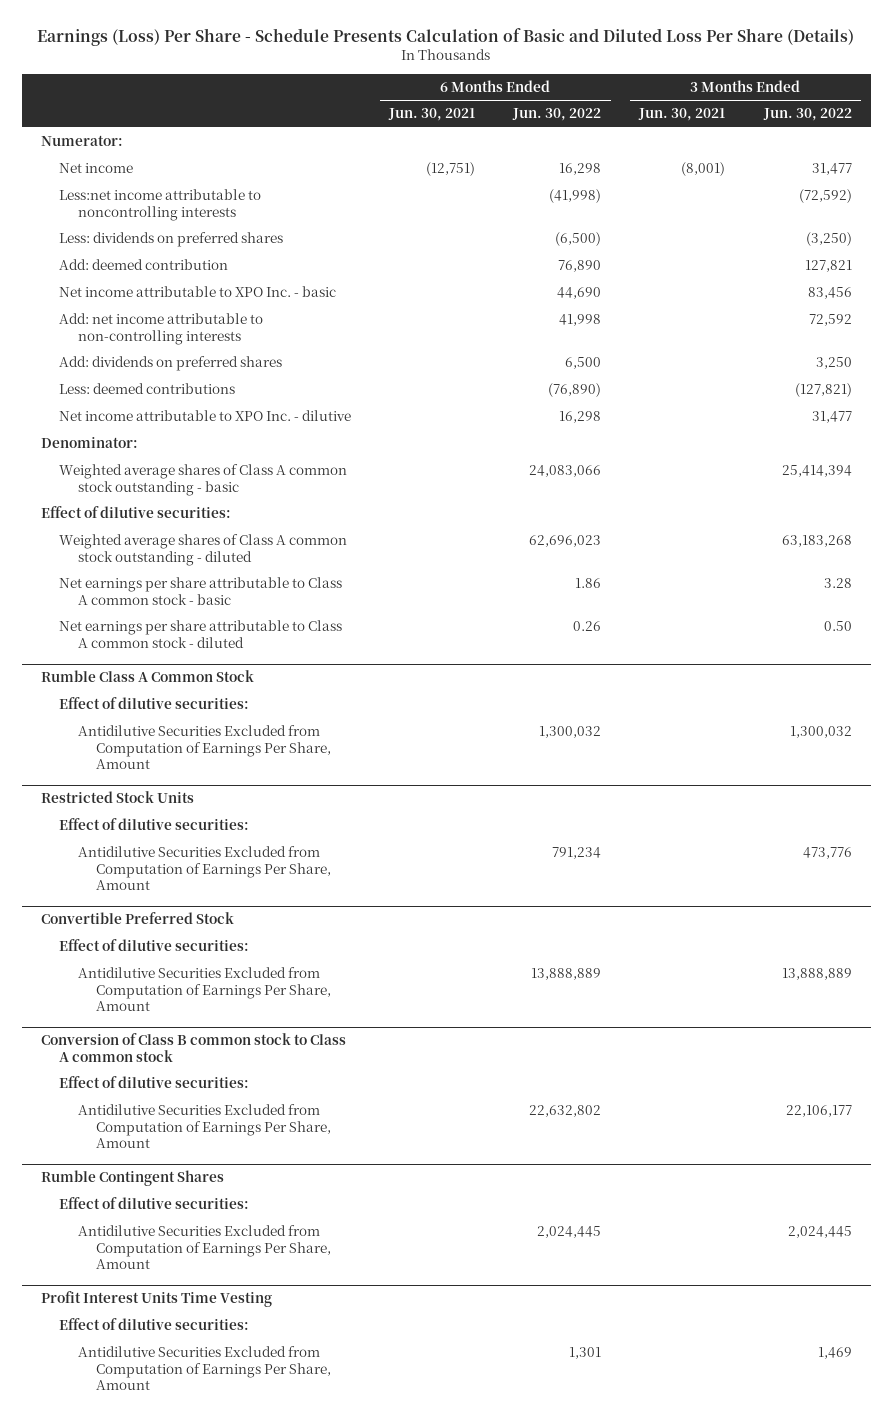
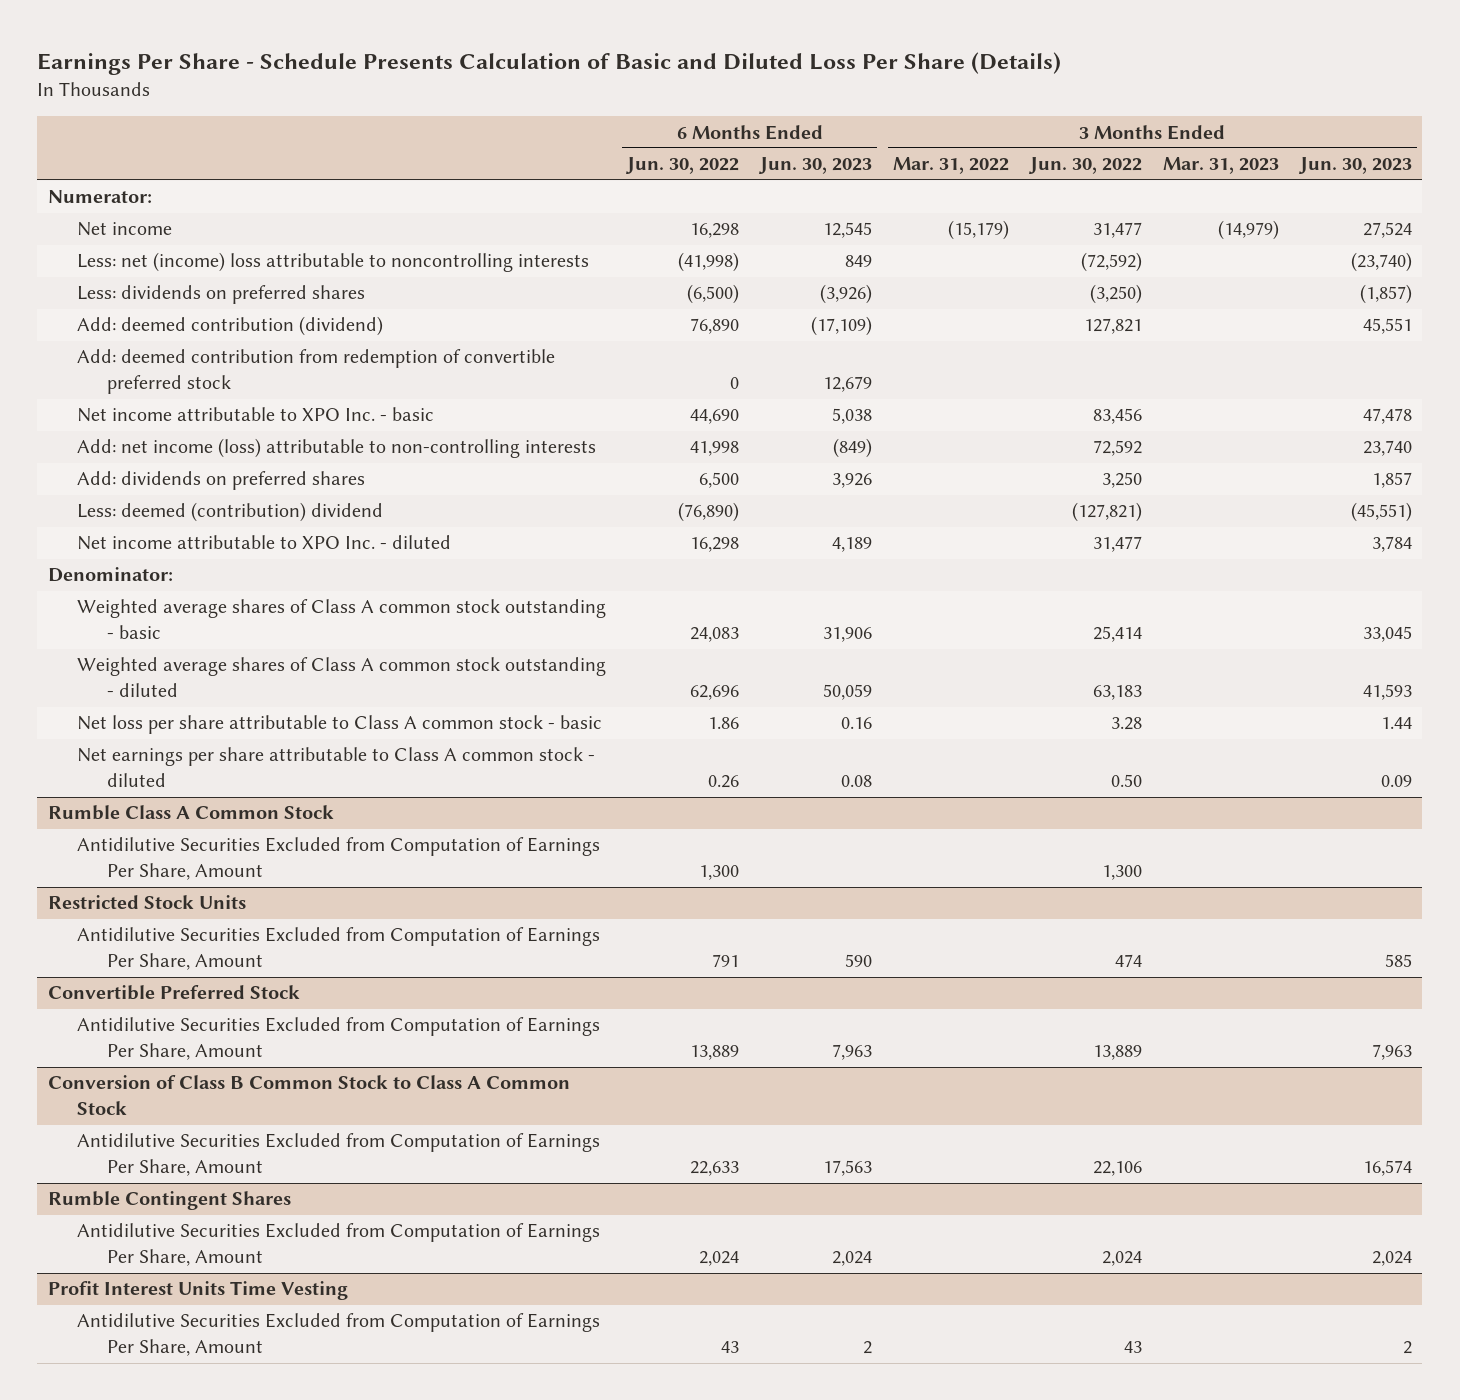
- Earnings (Loss) Per Share - Schedule Presents Calculation of Basic and Diluted Loss Per Share (Details)
+ Earnings Per Share - Schedule Presents Calculation of Basic and Diluted Loss Per Share (Details)
- | 6 Months Ended Jun. 30, 2021 | 6 Months Ended Jun. 30, 2022 | 3 Months Ended Jun. 30, 2021 | 3 Months Ended Jun. 30, 2022
+ | 6 Months Ended Jun. 30, 2022 | 6 Months Ended Jun. 30, 2023 | 3 Months Ended Mar. 31, 2022 | 3 Months Ended Jun. 30, 2022 | 3 Months Ended Mar. 31, 2023 | 3 Months Ended Jun. 30, 2023
- Less:net income attributable to noncontrolling interests | | (41,998) | | (72,592)
+ Less: net (income) loss attributable to noncontrolling interests | (41,998) | 849 | | (72,592) | | (23,740)
- Add: deemed contribution | | 76,890 | | 127,821
+ Add: deemed contribution (dividend) | 76,890 | (17,109) | | 127,821 | | 45,551
+ Add: deemed contribution from redemption of convertible preferred stock | 0 | 12,679 | | | |
- Add: net income attributable to non-controlling interests | | 41,998 | | 72,592
+ Add: net income (loss) attributable to non-controlling interests | 41,998 | (849) | | 72,592 | | 23,740
- Less: deemed contributions | | (76,890) | | (127,821)
- Net income attributable to XPO Inc. - dilutive | | 16,298 | | 31,477
+ Less: deemed (contribution) dividend | (76,890) | | | (127,821) | | (45,551)
+ Net income attributable to XPO Inc. - diluted | 16,298 | 4,189 | | 31,477 | | 3,784
- Weighted average shares of Class A common stock outstanding - basic | | 24,083,066 | | 25,414,394
- Effect of dilutive securities:
- Weighted average shares of Class A common stock outstanding - diluted | | 62,696,023 | | 63,183,268
- Net earnings per share attributable to Class A common stock - basic | | 1.86 | | 3.28
+ Weighted average shares of Class A common stock outstanding - basic | 24,083 | 31,906 | | 25,414 | | 33,045
+ Weighted average shares of Class A common stock outstanding - diluted | 62,696 | 50,059 | | 63,183 | | 41,593
+ Net loss per share attributable to Class A common stock - basic | 1.86 | 0.16 | | 3.28 | | 1.44
@ Rumble Class A Common Stock
- Effect of dilutive securities:
- Antidilutive Securities Excluded from Computation of Earnings Per Share, Amount | | 1,300,032 | | 1,300,032
+ Antidilutive Securities Excluded from Computation of Earnings Per Share, Amount | 1,300 | | | 1,300 | |
@ Restricted Stock Units
- Effect of dilutive securities:
- Antidilutive Securities Excluded from Computation of Earnings Per Share, Amount | | 791,234 | | 473,776
+ Antidilutive Securities Excluded from Computation of Earnings Per Share, Amount | 791 | 590 | | 474 | | 585
@ Convertible Preferred Stock
- Effect of dilutive securities:
- Antidilutive Securities Excluded from Computation of Earnings Per Share, Amount | | 13,888,889 | | 13,888,889
- Conversion of Class B common stock to Class A common stock
- Effect of dilutive securities:
- Antidilutive Securities Excluded from Computation of Earnings Per Share, Amount | | 22,632,802 | | 22,106,177
@ Convertible Preferred Stock
+ Antidilutive Securities Excluded from Computation of Earnings Per Share, Amount | 13,889 | 7,963 | | 13,889 | | 7,963
+ Conversion of Class B Common Stock to Class A Common Stock
+ Antidilutive Securities Excluded from Computation of Earnings Per Share, Amount | 22,633 | 17,563 | | 22,106 | | 16,574
@ Rumble Contingent Shares
- Effect of dilutive securities:
- Antidilutive Securities Excluded from Computation of Earnings Per Share, Amount | | 2,024,445 | | 2,024,445
+ Antidilutive Securities Excluded from Computation of Earnings Per Share, Amount | 2,024 | 2,024 | | 2,024 | | 2,024
@ Profit Interest Units Time Vesting
- Effect of dilutive securities:
- Antidilutive Securities Excluded from Computation of Earnings Per Share, Amount | | 1,301 | | 1,469
+ Antidilutive Securities Excluded from Computation of Earnings Per Share, Amount | 43 | 2 | | 43 | | 2

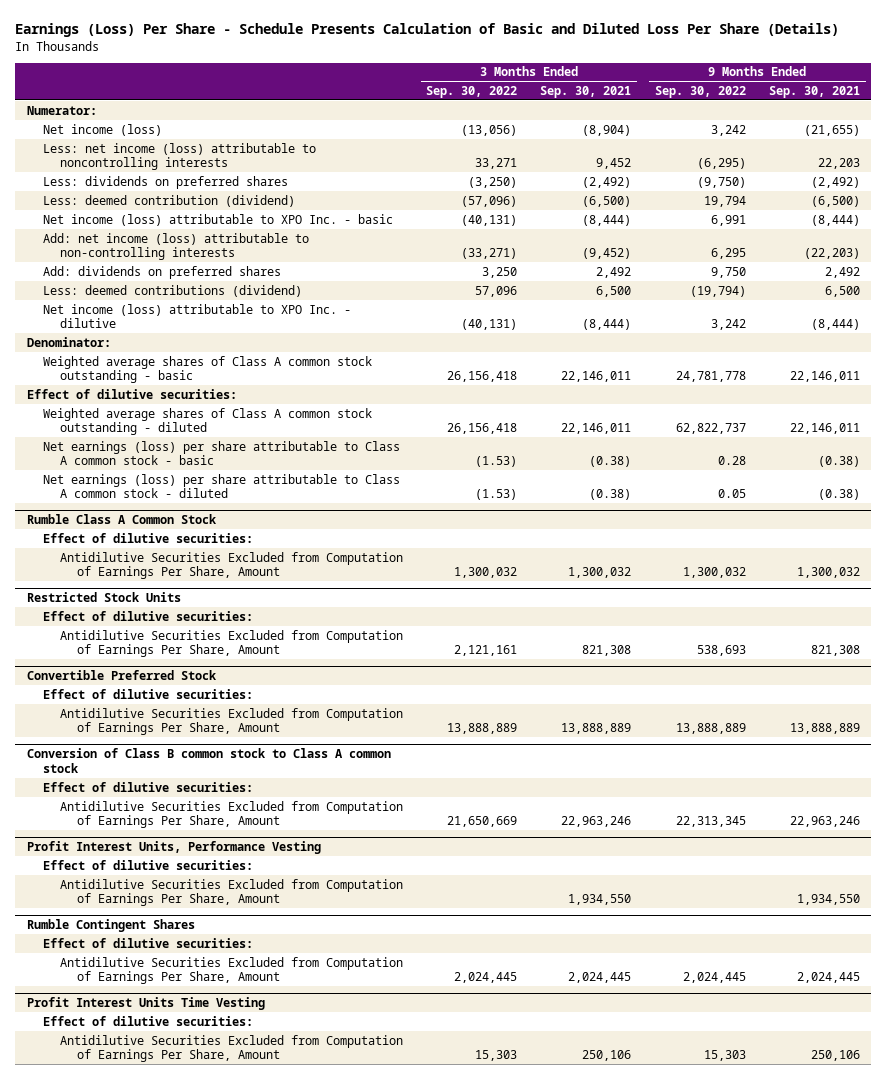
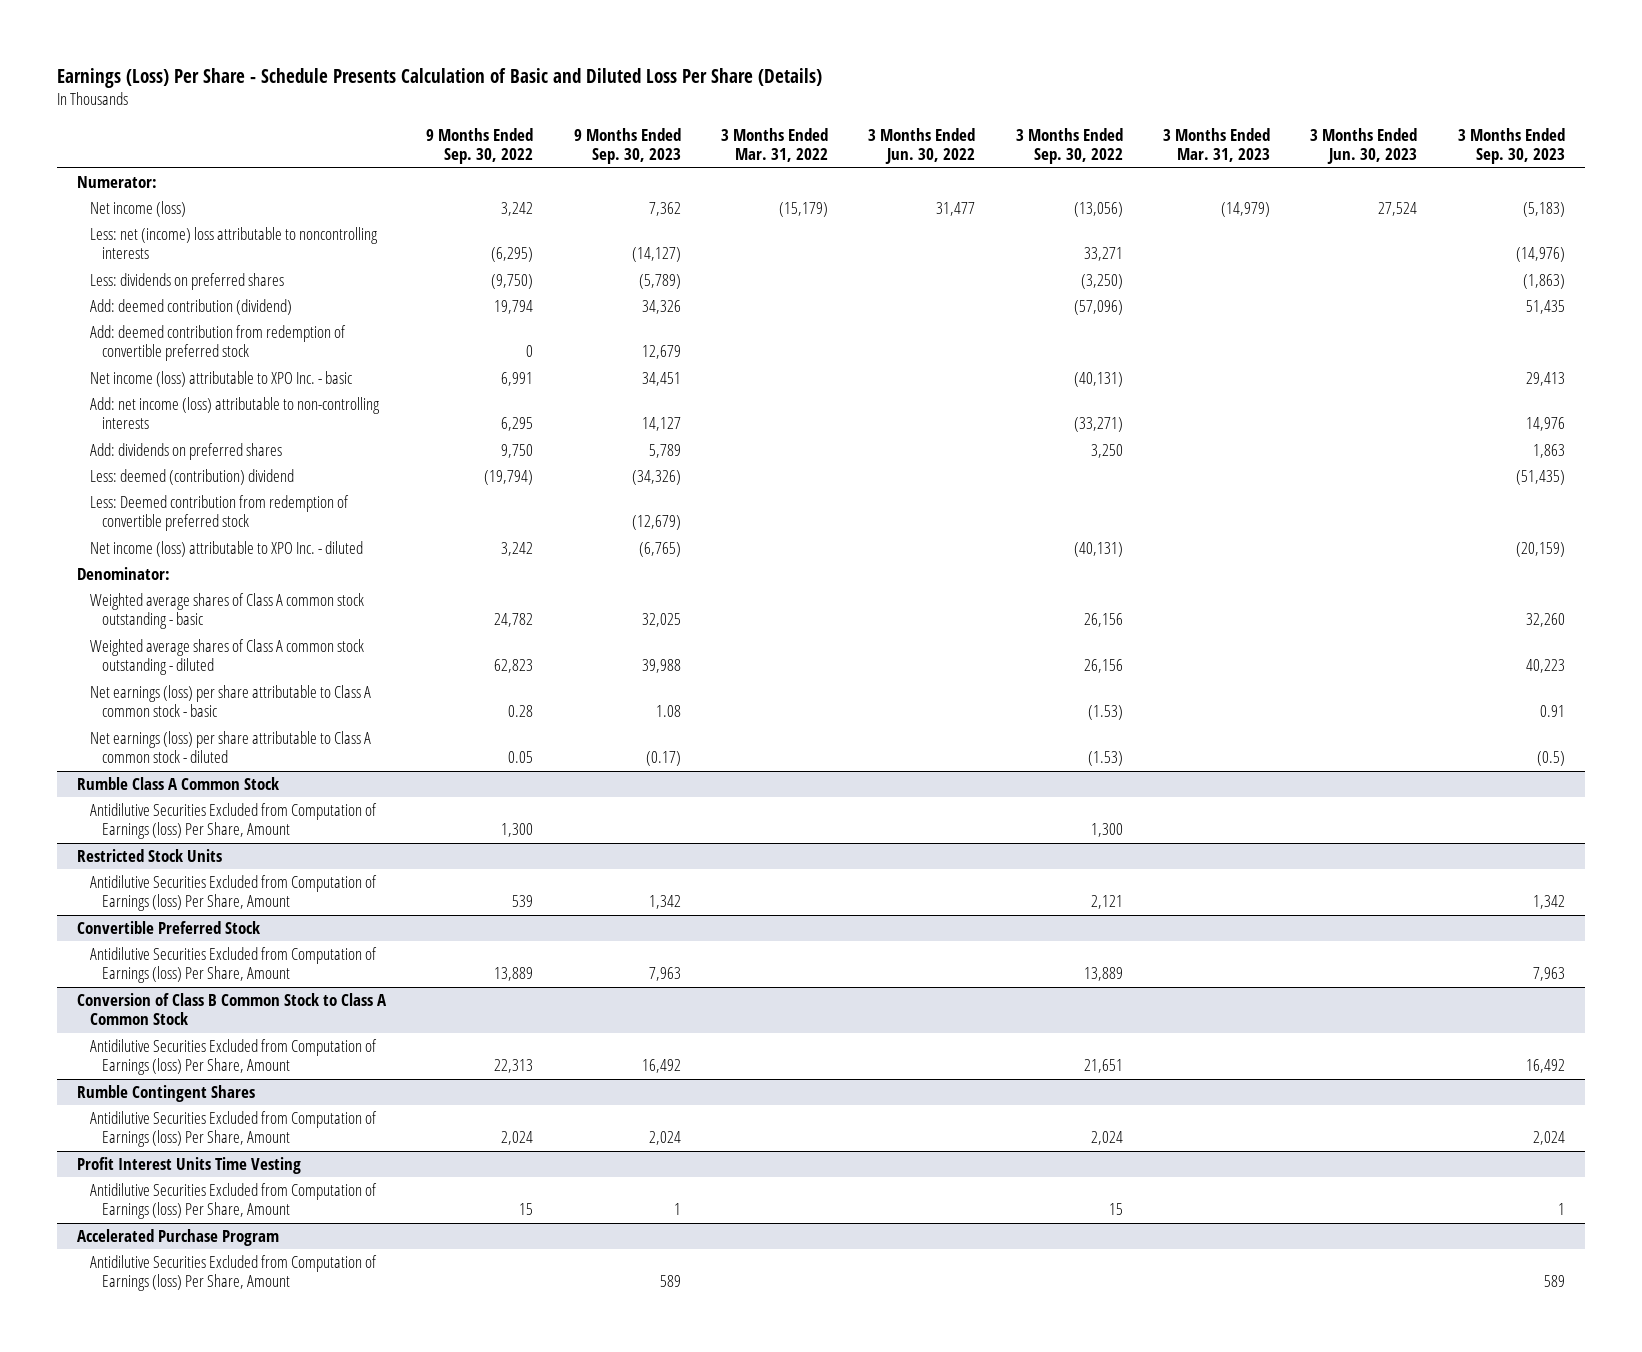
- | 3 Months Ended Sep. 30, 2022 | 3 Months Ended Sep. 30, 2021 | 9 Months Ended Sep. 30, 2022 | 9 Months Ended Sep. 30, 2021
+ | 9 Months Ended Sep. 30, 2022 | 9 Months Ended Sep. 30, 2023 | 3 Months Ended Mar. 31, 2022 | 3 Months Ended Jun. 30, 2022 | 3 Months Ended Sep. 30, 2022 | 3 Months Ended Mar. 31, 2023 | 3 Months Ended Jun. 30, 2023 | 3 Months Ended Sep. 30, 2023
- Less: net income (loss) attributable to noncontrolling interests | 33,271 | 9,452 | (6,295) | 22,203
+ Less: net (income) loss attributable to noncontrolling interests | (6,295) | (14,127) | | | 33,271 | | | (14,976)
- Less: deemed contribution (dividend) | (57,096) | (6,500) | 19,794 | (6,500)
+ Add: deemed contribution (dividend) | 19,794 | 34,326 | | | (57,096) | | | 51,435
+ Add: deemed contribution from redemption of convertible preferred stock | 0 | 12,679 | | | | | |
- Less: deemed contributions (dividend) | 57,096 | 6,500 | (19,794) | 6,500
- Net income (loss) attributable to XPO Inc. - dilutive | (40,131) | (8,444) | 3,242 | (8,444)
+ Less: deemed (contribution) dividend | (19,794) | (34,326) | | | | | | (51,435)
+ Less: Deemed contribution from redemption of convertible preferred stock | | (12,679) | | | | | |
+ Net income (loss) attributable to XPO Inc. - diluted | 3,242 | (6,765) | | | (40,131) | | | (20,159)
- Weighted average shares of Class A common stock outstanding - basic | 26,156,418 | 22,146,011 | 24,781,778 | 22,146,011
- Effect of dilutive securities:
- Weighted average shares of Class A common stock outstanding - diluted | 26,156,418 | 22,146,011 | 62,822,737 | 22,146,011
+ Weighted average shares of Class A common stock outstanding - basic | 24,782 | 32,025 | | | 26,156 | | | 32,260
+ Weighted average shares of Class A common stock outstanding - diluted | 62,823 | 39,988 | | | 26,156 | | | 40,223
@ Rumble Class A Common Stock
- Effect of dilutive securities:
- Antidilutive Securities Excluded from Computation of Earnings Per Share, Amount | 1,300,032 | 1,300,032 | 1,300,032 | 1,300,032
+ Antidilutive Securities Excluded from Computation of Earnings (loss) Per Share, Amount | 1,300 | | | | 1,300 | | |
@ Restricted Stock Units
- Effect of dilutive securities:
- Antidilutive Securities Excluded from Computation of Earnings Per Share, Amount | 2,121,161 | 821,308 | 538,693 | 821,308
+ Antidilutive Securities Excluded from Computation of Earnings (loss) Per Share, Amount | 539 | 1,342 | | | 2,121 | | | 1,342
@ Convertible Preferred Stock
- Effect of dilutive securities:
- Antidilutive Securities Excluded from Computation of Earnings Per Share, Amount | 13,888,889 | 13,888,889 | 13,888,889 | 13,888,889
- Conversion of Class B common stock to Class A common stock
- Effect of dilutive securities:
- Antidilutive Securities Excluded from Computation of Earnings Per Share, Amount | 21,650,669 | 22,963,246 | 22,313,345 | 22,963,246
- Profit Interest Units, Performance Vesting
- Effect of dilutive securities:
- Antidilutive Securities Excluded from Computation of Earnings Per Share, Amount | | 1,934,550 | | 1,934,550
@ Convertible Preferred Stock
+ Antidilutive Securities Excluded from Computation of Earnings (loss) Per Share, Amount | 13,889 | 7,963 | | | 13,889 | | | 7,963
+ Conversion of Class B Common Stock to Class A Common Stock
+ Antidilutive Securities Excluded from Computation of Earnings (loss) Per Share, Amount | 22,313 | 16,492 | | | 21,651 | | | 16,492
@ Rumble Contingent Shares
- Effect of dilutive securities:
- Antidilutive Securities Excluded from Computation of Earnings Per Share, Amount | 2,024,445 | 2,024,445 | 2,024,445 | 2,024,445
+ Antidilutive Securities Excluded from Computation of Earnings (loss) Per Share, Amount | 2,024 | 2,024 | | | 2,024 | | | 2,024
@ Profit Interest Units Time Vesting
- Effect of dilutive securities:
- Antidilutive Securities Excluded from Computation of Earnings Per Share, Amount | 15,303 | 250,106 | 15,303 | 250,106
+ Antidilutive Securities Excluded from Computation of Earnings (loss) Per Share, Amount | 15 | 1 | | | 15 | | | 1
+ Accelerated Purchase Program
+ Antidilutive Securities Excluded from Computation of Earnings (loss) Per Share, Amount | | 589 | | | | | | 589

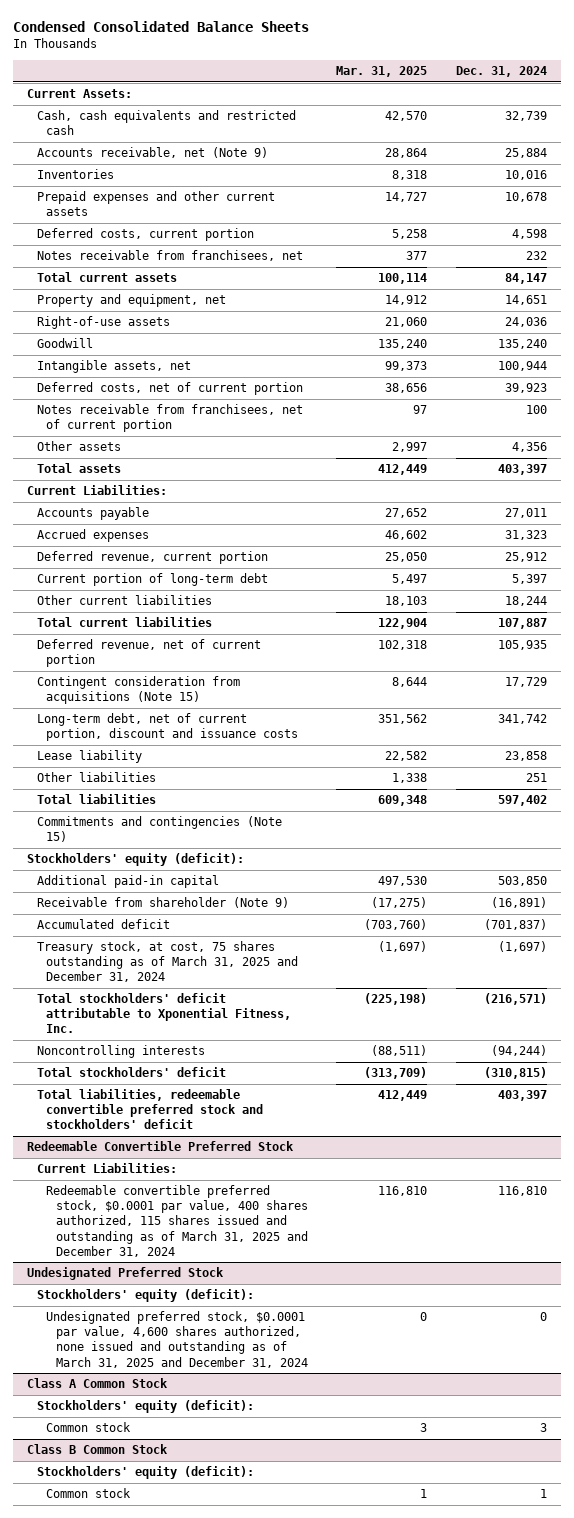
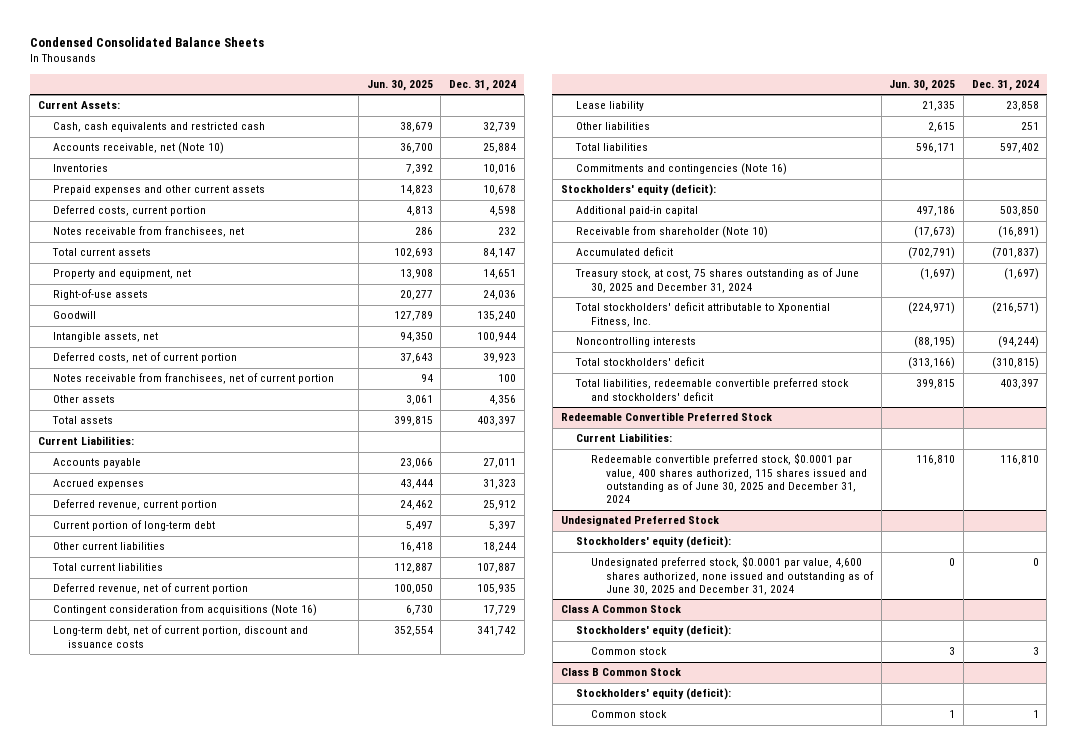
- | Mar. 31, 2025 | Dec. 31, 2024
+ | Jun. 30, 2025 | Dec. 31, 2024
- Accounts receivable, net (Note 9) | 28,864 | 25,884
+ Accounts receivable, net (Note 10) | 36,700 | 25,884
- Contingent consideration from acquisitions (Note 15) | 8,644 | 17,729
+ Contingent consideration from acquisitions (Note 16) | 6,730 | 17,729
- Commitments and contingencies (Note 15)
+ Commitments and contingencies (Note 16)
- Receivable from shareholder (Note 9) | (17,275) | (16,891)
+ Receivable from shareholder (Note 10) | (17,673) | (16,891)
- Treasury stock, at cost, 75 shares outstanding as of March 31, 2025 and December 31, 2024 | (1,697) | (1,697)
+ Treasury stock, at cost, 75 shares outstanding as of June 30, 2025 and December 31, 2024 | (1,697) | (1,697)
@ Redeemable Convertible Preferred Stock
- Redeemable convertible preferred stock, $0.0001 par value, 400 shares authorized, 115 shares issued and outstanding as of March 31, 2025 and December 31, 2024 | 116,810 | 116,810
+ Redeemable convertible preferred stock, $0.0001 par value, 400 shares authorized, 115 shares issued and outstanding as of June 30, 2025 and December 31, 2024 | 116,810 | 116,810
@ Undesignated Preferred Stock
- Undesignated preferred stock, $0.0001 par value, 4,600 shares authorized, none issued and outstanding as of March 31, 2025 and December 31, 2024 | 0 | 0
+ Undesignated preferred stock, $0.0001 par value, 4,600 shares authorized, none issued and outstanding as of June 30, 2025 and December 31, 2024 | 0 | 0

